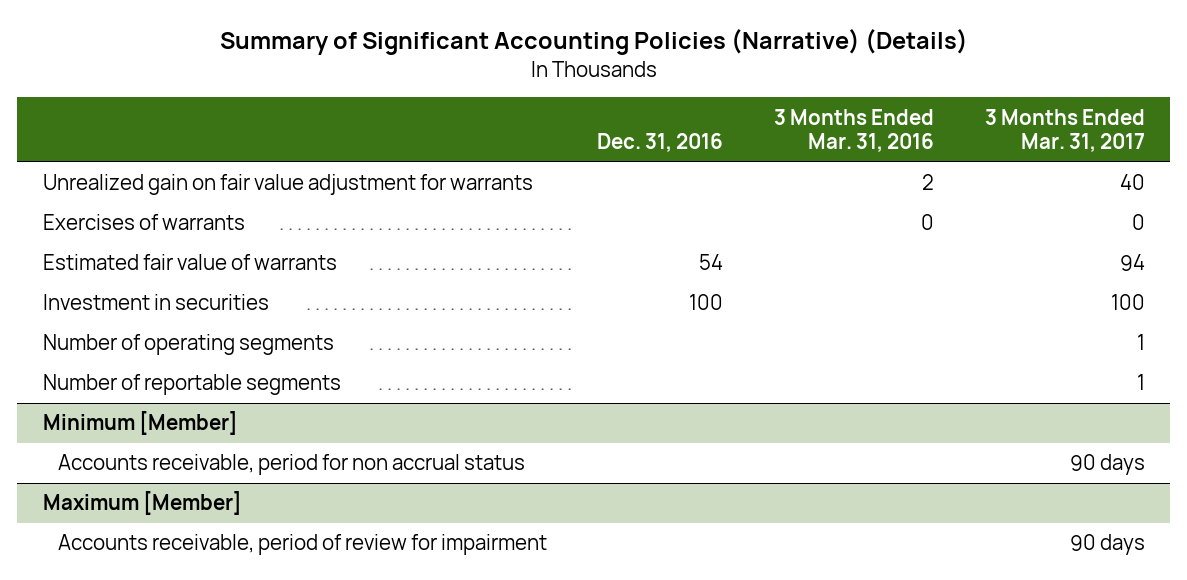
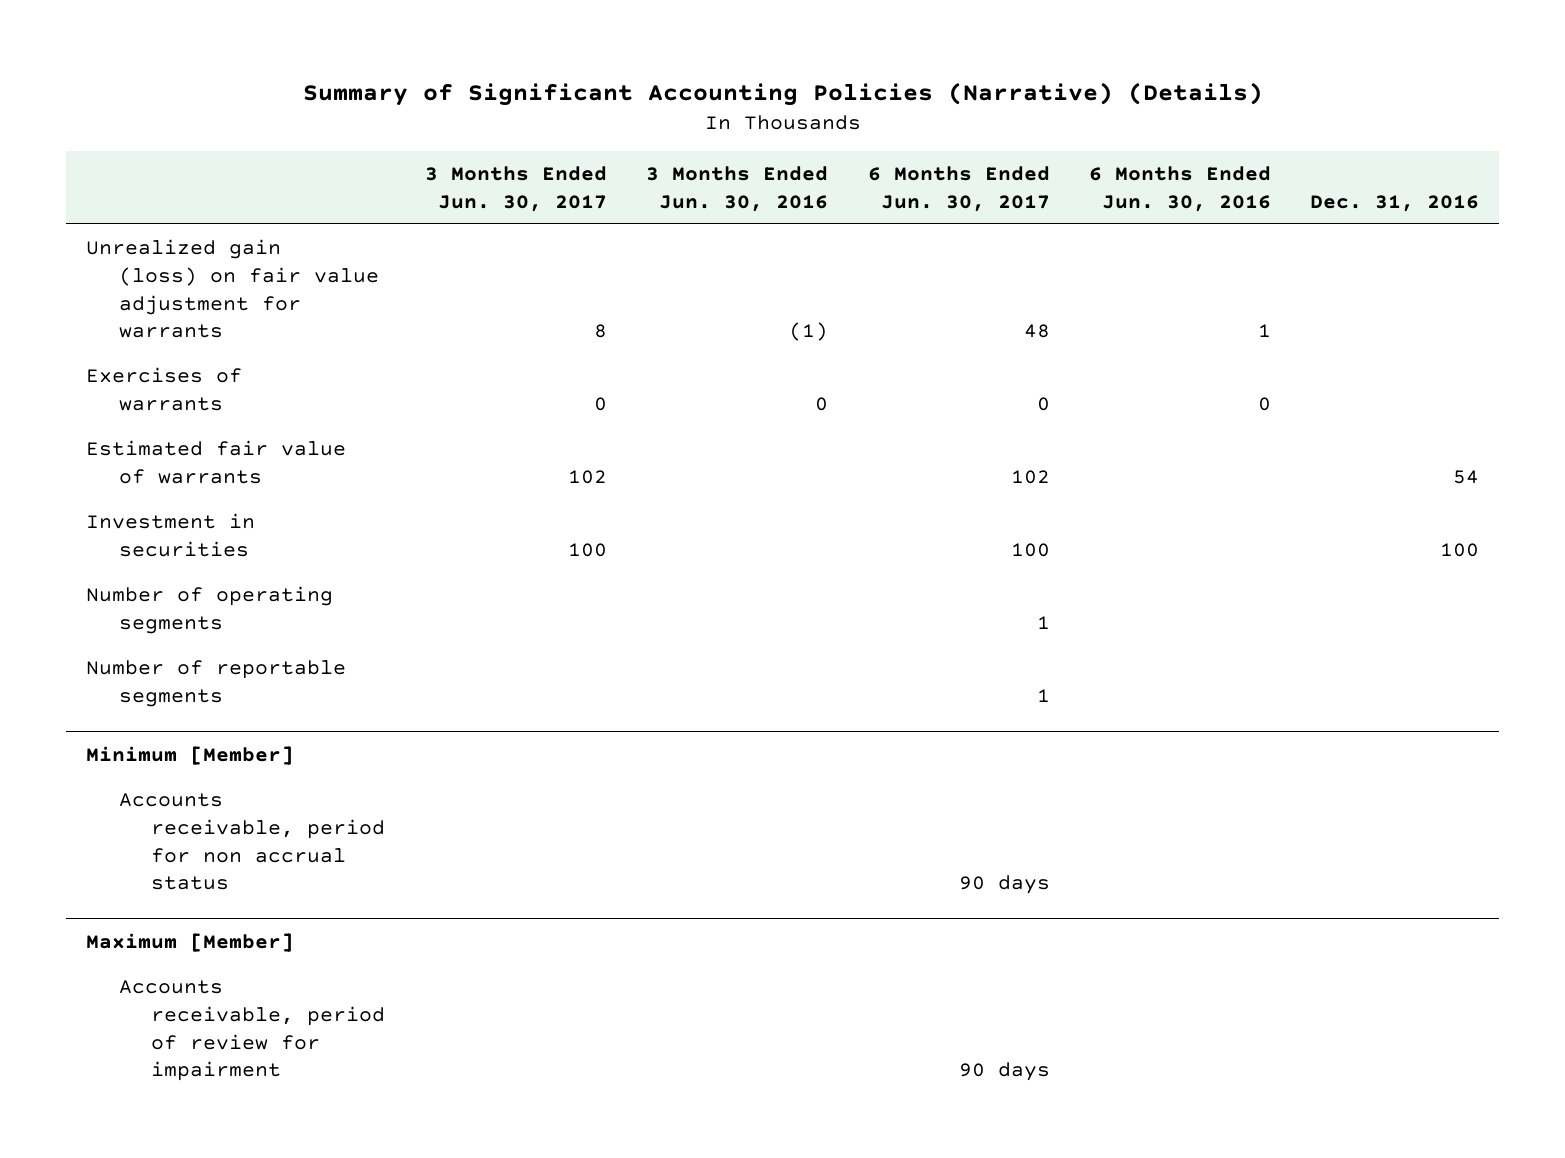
- | Dec. 31, 2016 | 3 Months Ended Mar. 31, 2016 | 3 Months Ended Mar. 31, 2017
+ | 3 Months Ended Jun. 30, 2017 | 3 Months Ended Jun. 30, 2016 | 6 Months Ended Jun. 30, 2017 | 6 Months Ended Jun. 30, 2016 | Dec. 31, 2016
- Unrealized gain on fair value adjustment for warrants | | 2 | 40
+ Unrealized gain (loss) on fair value adjustment for warrants | 8 | (1) | 48 | 1 |

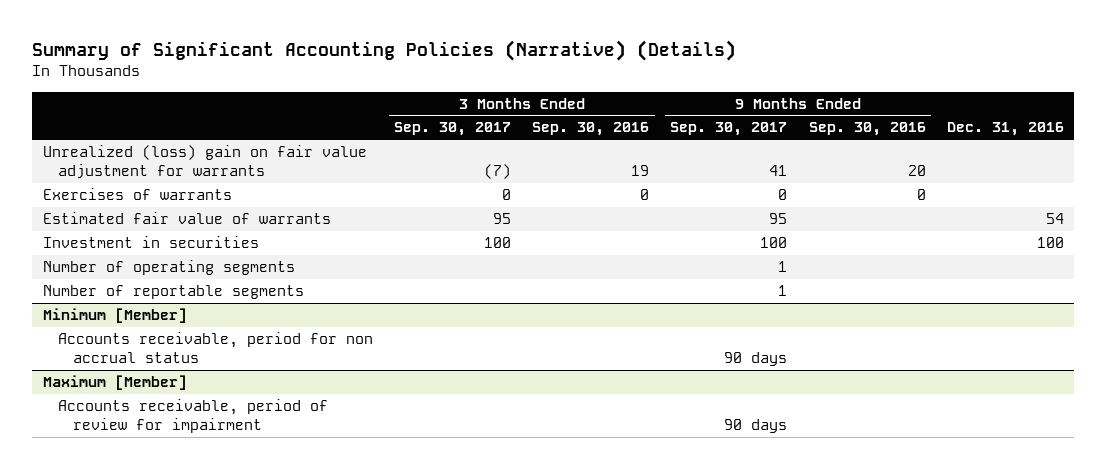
- | 3 Months Ended Jun. 30, 2017 | 3 Months Ended Jun. 30, 2016 | 6 Months Ended Jun. 30, 2017 | 6 Months Ended Jun. 30, 2016 | Dec. 31, 2016
+ | 3 Months Ended Sep. 30, 2017 | 3 Months Ended Sep. 30, 2016 | 9 Months Ended Sep. 30, 2017 | 9 Months Ended Sep. 30, 2016 | Dec. 31, 2016
- Unrealized gain (loss) on fair value adjustment for warrants | 8 | (1) | 48 | 1 |
+ Unrealized (loss) gain on fair value adjustment for warrants | (7) | 19 | 41 | 20 |

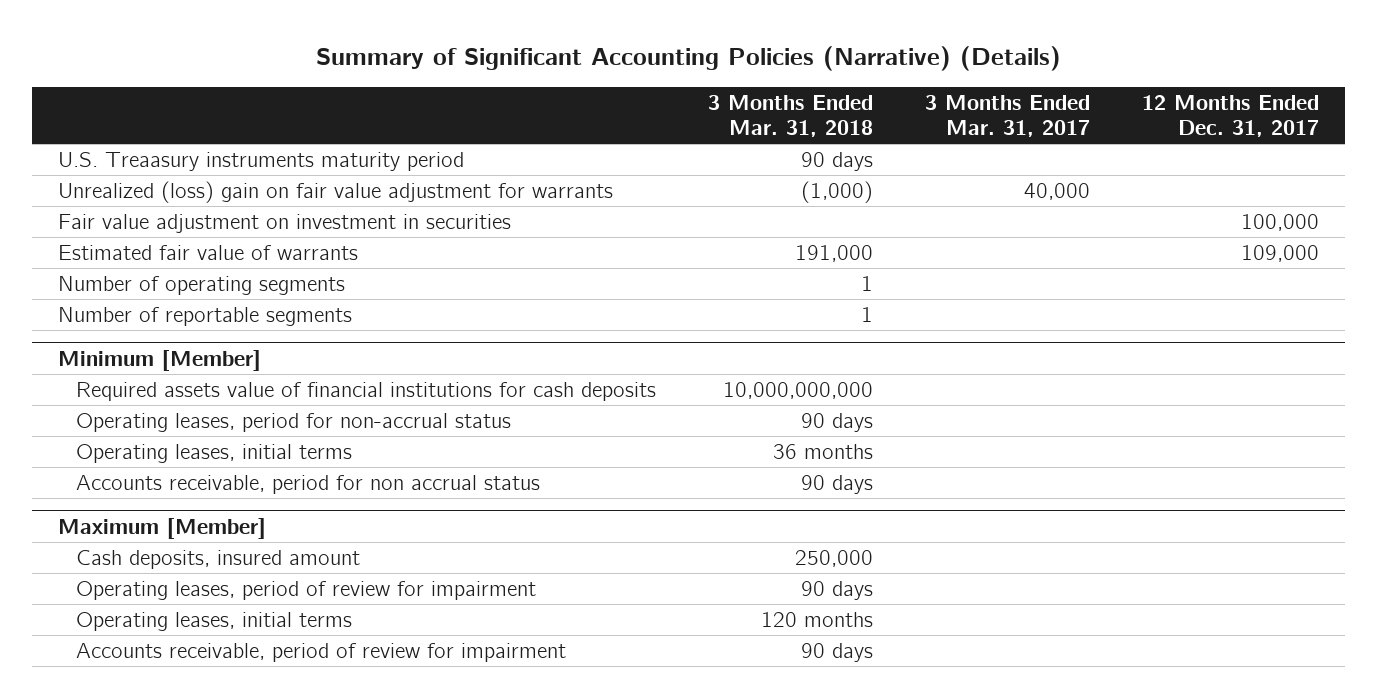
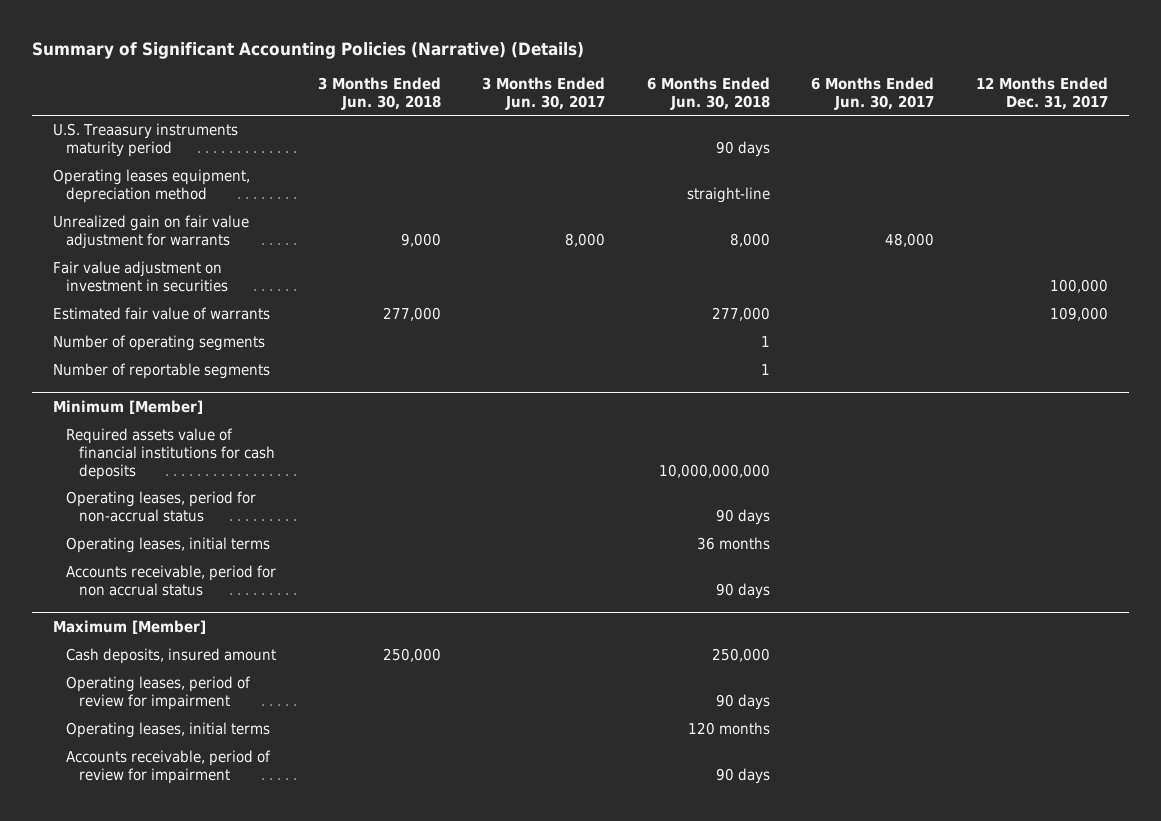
- | 3 Months Ended Mar. 31, 2018 | 3 Months Ended Mar. 31, 2017 | 12 Months Ended Dec. 31, 2017
+ | 3 Months Ended Jun. 30, 2018 | 3 Months Ended Jun. 30, 2017 | 6 Months Ended Jun. 30, 2018 | 6 Months Ended Jun. 30, 2017 | 12 Months Ended Dec. 31, 2017
- Unrealized (loss) gain on fair value adjustment for warrants | (1,000) | 40,000 |
+ Operating leases equipment, depreciation method | | | straight-line | |
+ Unrealized gain on fair value adjustment for warrants | 9,000 | 8,000 | 8,000 | 48,000 |

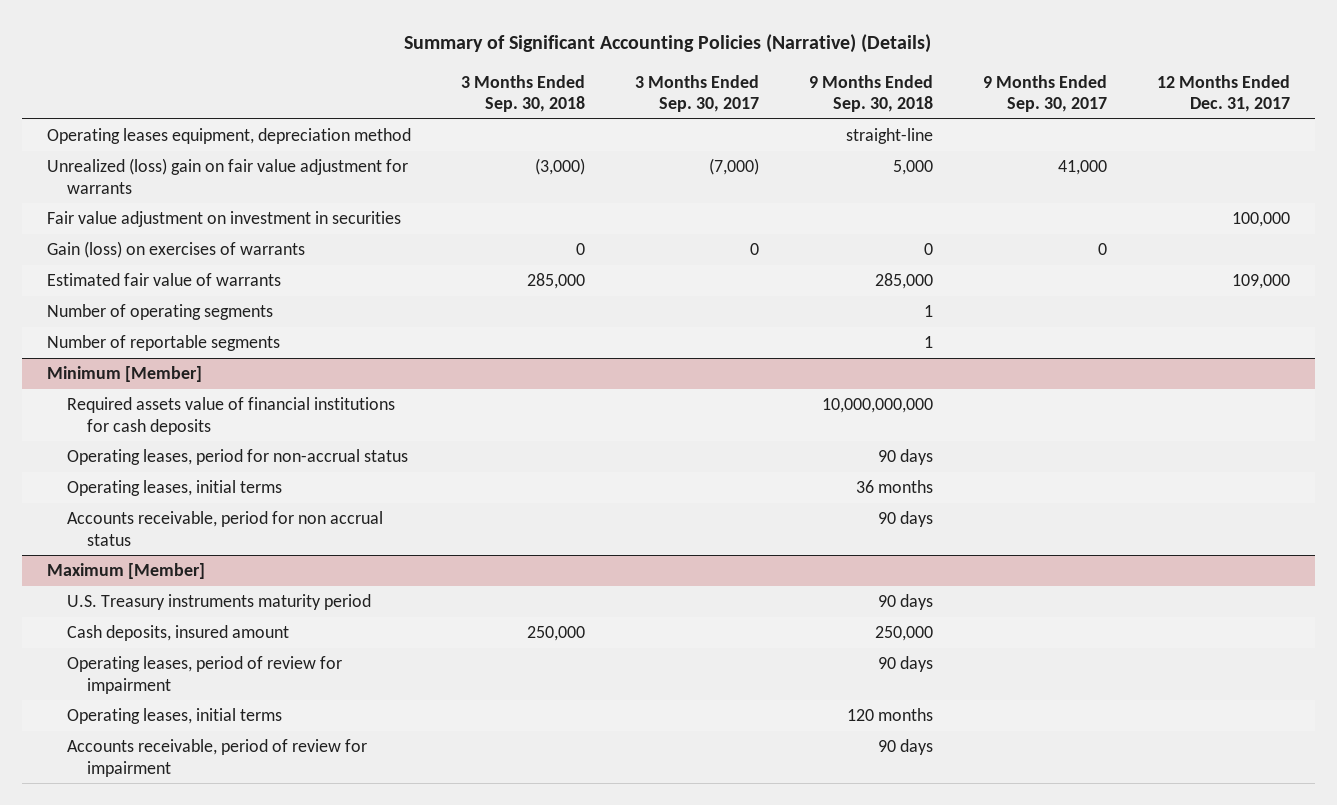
- | 3 Months Ended Jun. 30, 2018 | 3 Months Ended Jun. 30, 2017 | 6 Months Ended Jun. 30, 2018 | 6 Months Ended Jun. 30, 2017 | 12 Months Ended Dec. 31, 2017
+ | 3 Months Ended Sep. 30, 2018 | 3 Months Ended Sep. 30, 2017 | 9 Months Ended Sep. 30, 2018 | 9 Months Ended Sep. 30, 2017 | 12 Months Ended Dec. 31, 2017
- U.S. Treaasury instruments maturity period | | | 90 days | |
- Unrealized gain on fair value adjustment for warrants | 9,000 | 8,000 | 8,000 | 48,000 |
+ Unrealized (loss) gain on fair value adjustment for warrants | (3,000) | (7,000) | 5,000 | 41,000 |
+ Gain (loss) on exercises of warrants | 0 | 0 | 0 | 0 |
@ Maximum [Member]
+ U.S. Treasury instruments maturity period | | | 90 days | |

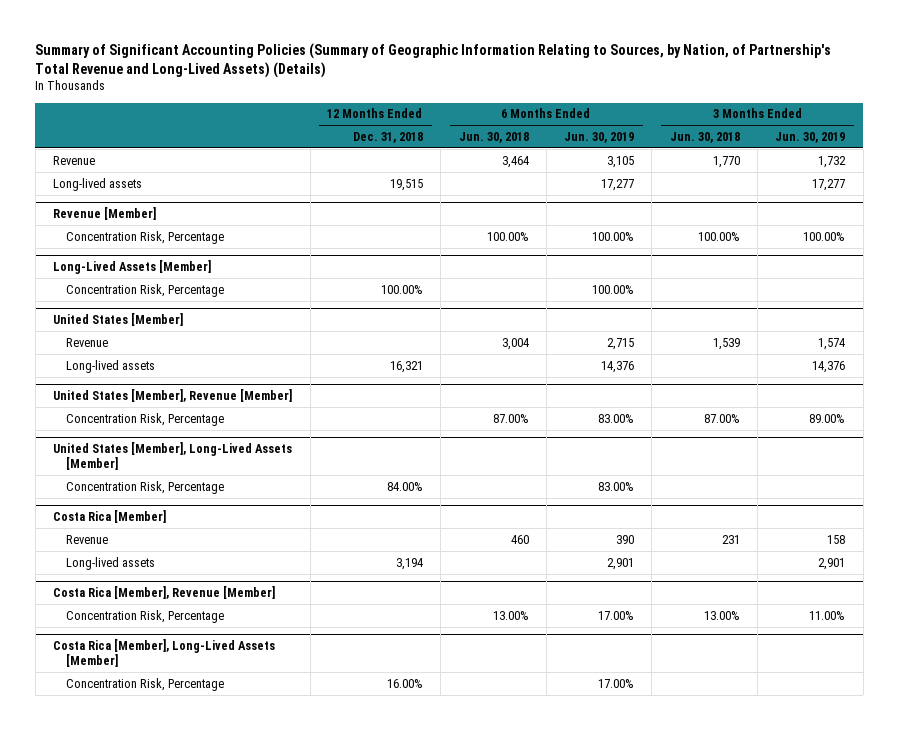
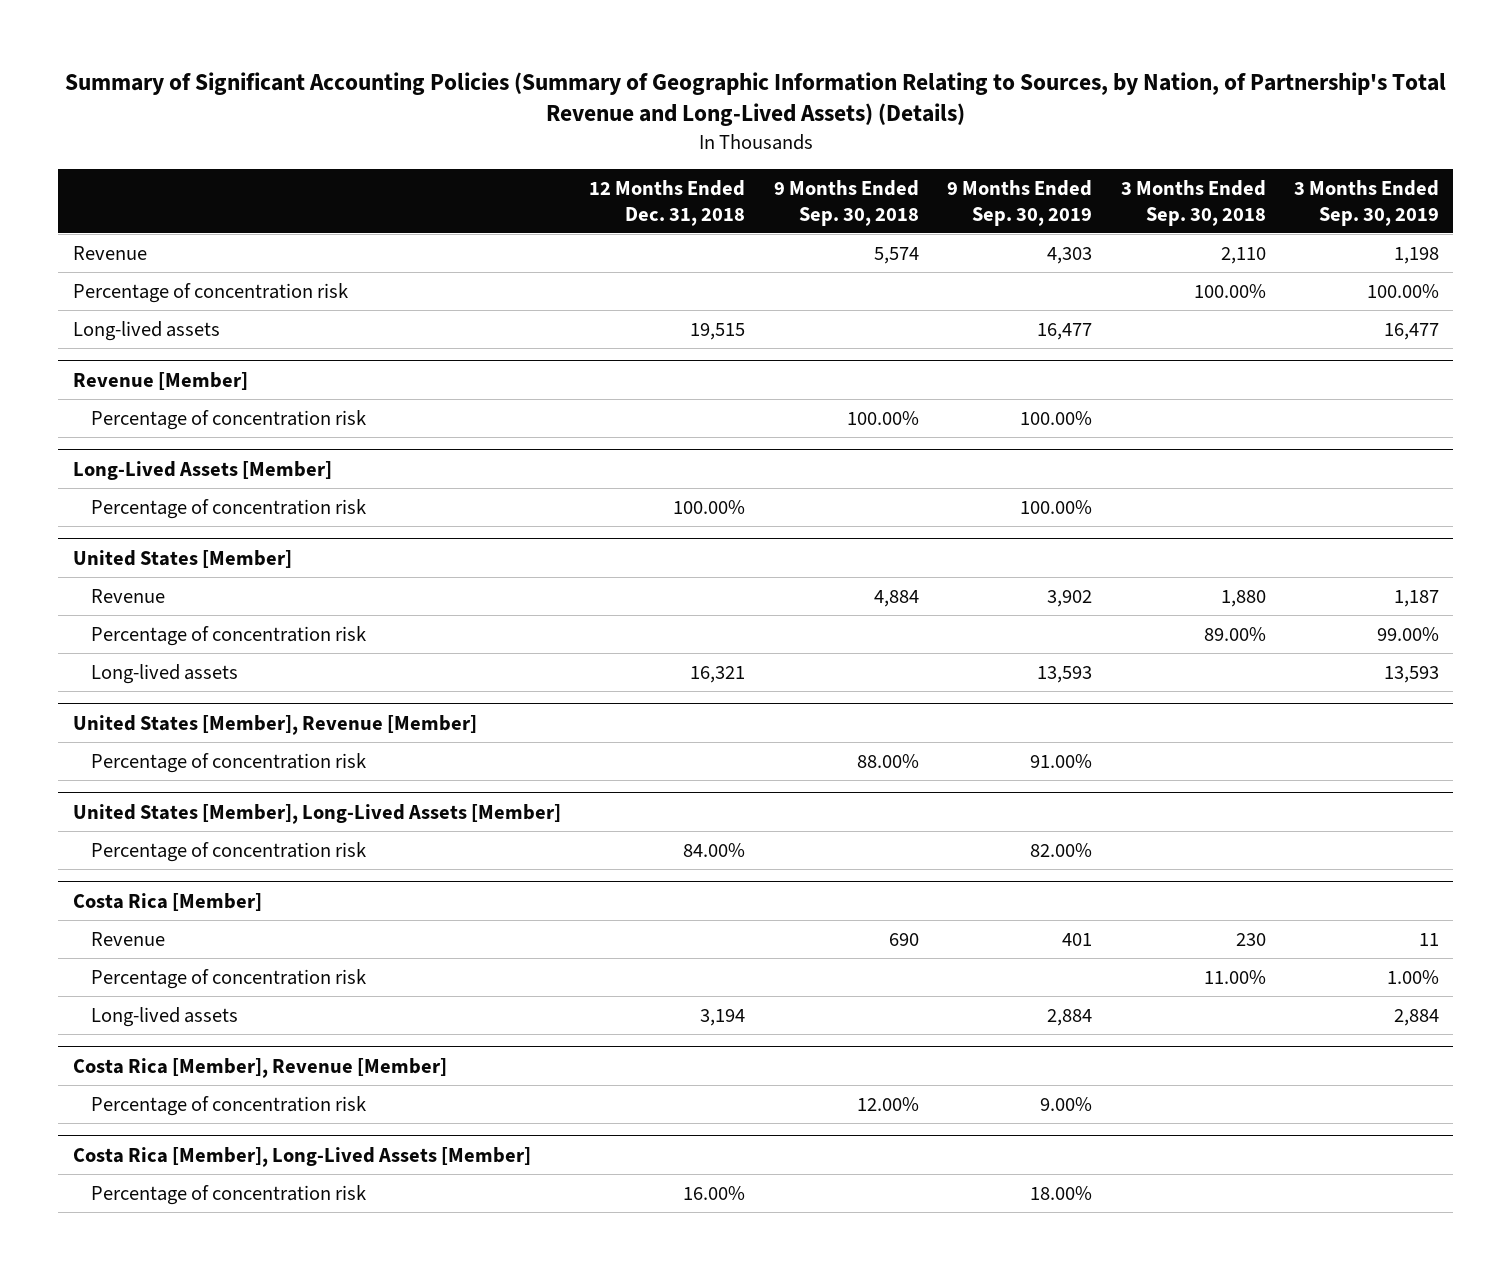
- | 12 Months Ended Dec. 31, 2018 | 6 Months Ended Jun. 30, 2018 | 6 Months Ended Jun. 30, 2019 | 3 Months Ended Jun. 30, 2018 | 3 Months Ended Jun. 30, 2019
+ | 12 Months Ended Dec. 31, 2018 | 9 Months Ended Sep. 30, 2018 | 9 Months Ended Sep. 30, 2019 | 3 Months Ended Sep. 30, 2018 | 3 Months Ended Sep. 30, 2019
+ Percentage of concentration risk | | | | 100.00% | 100.00%
@ Revenue [Member]
- Concentration Risk, Percentage | | 100.00% | 100.00% | 100.00% | 100.00%
+ Percentage of concentration risk | | 100.00% | 100.00% | |
@ Long-Lived Assets [Member]
- Concentration Risk, Percentage | 100.00% | | 100.00% | |
+ Percentage of concentration risk | 100.00% | | 100.00% | |
@ United States [Member]
+ Percentage of concentration risk | | | | 89.00% | 99.00%
@ United States [Member], Revenue [Member]
- Concentration Risk, Percentage | | 87.00% | 83.00% | 87.00% | 89.00%
+ Percentage of concentration risk | | 88.00% | 91.00% | |
@ United States [Member], Long-Lived Assets [Member]
- Concentration Risk, Percentage | 84.00% | | 83.00% | |
+ Percentage of concentration risk | 84.00% | | 82.00% | |
@ Costa Rica [Member]
+ Percentage of concentration risk | | | | 11.00% | 1.00%
@ Costa Rica [Member], Revenue [Member]
- Concentration Risk, Percentage | | 13.00% | 17.00% | 13.00% | 11.00%
+ Percentage of concentration risk | | 12.00% | 9.00% | |
@ Costa Rica [Member], Long-Lived Assets [Member]
- Concentration Risk, Percentage | 16.00% | | 17.00% | |
+ Percentage of concentration risk | 16.00% | | 18.00% | |

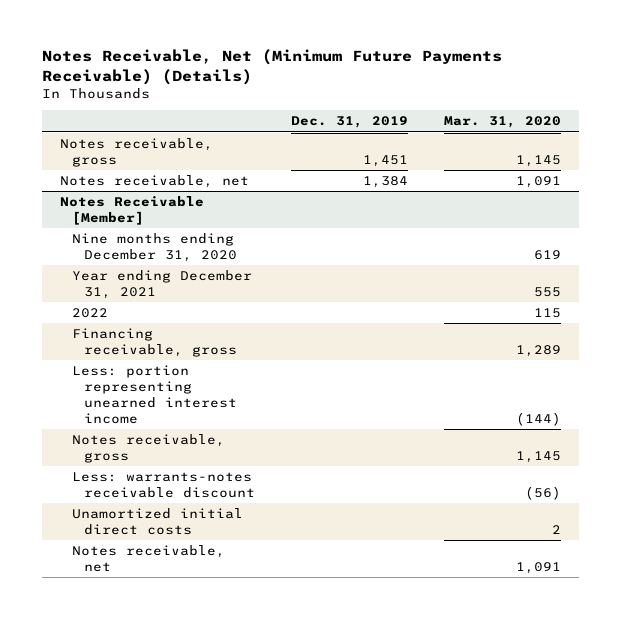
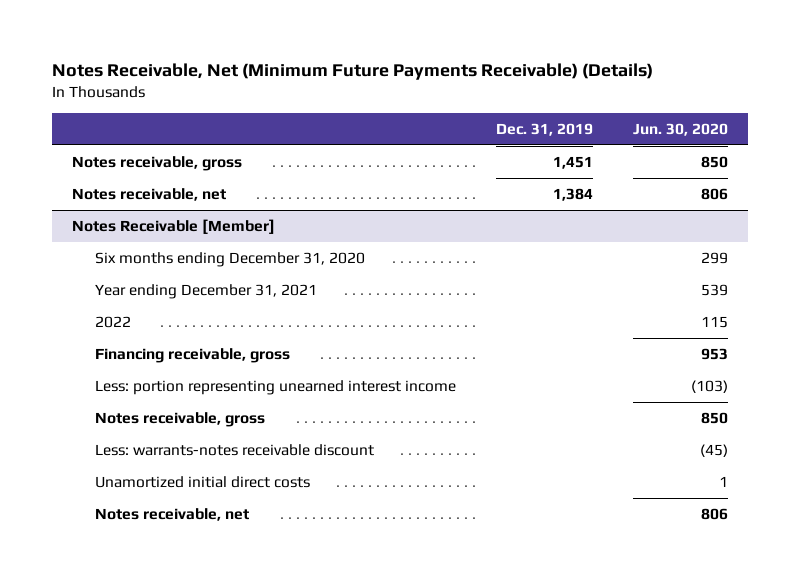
- | Dec. 31, 2019 | Mar. 31, 2020
+ | Dec. 31, 2019 | Jun. 30, 2020
@ Notes Receivable [Member]
- Nine months ending December 31, 2020 | | 619
+ Six months ending December 31, 2020 | | 299

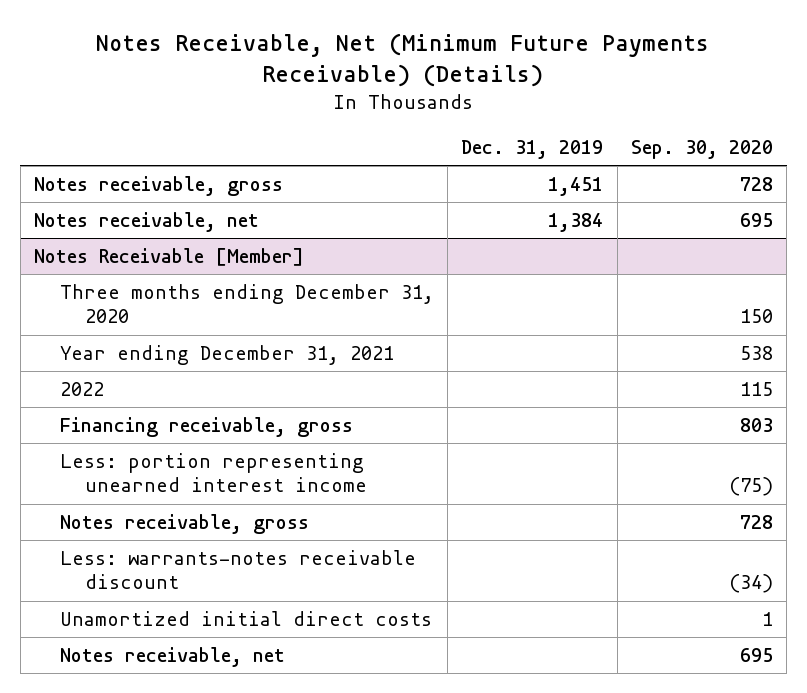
- | Dec. 31, 2019 | Jun. 30, 2020
+ | Dec. 31, 2019 | Sep. 30, 2020
@ Notes Receivable [Member]
- Six months ending December 31, 2020 | | 299
+ Three months ending December 31, 2020 | | 150

